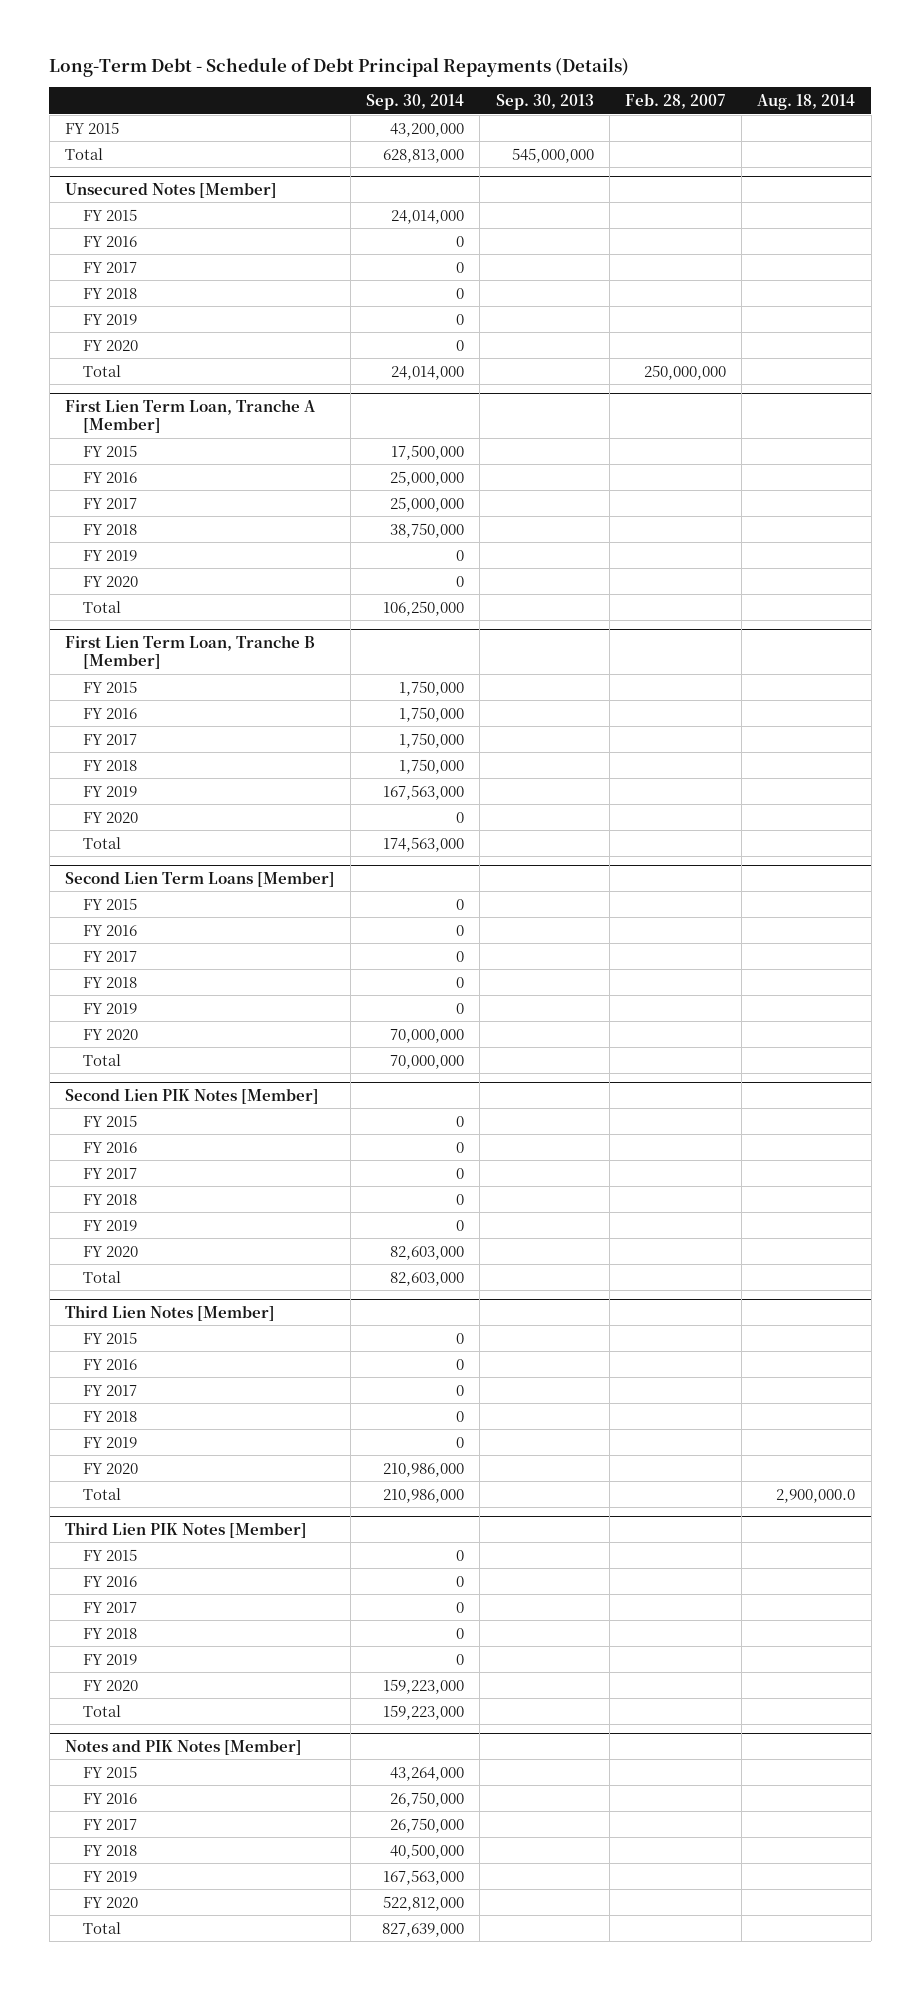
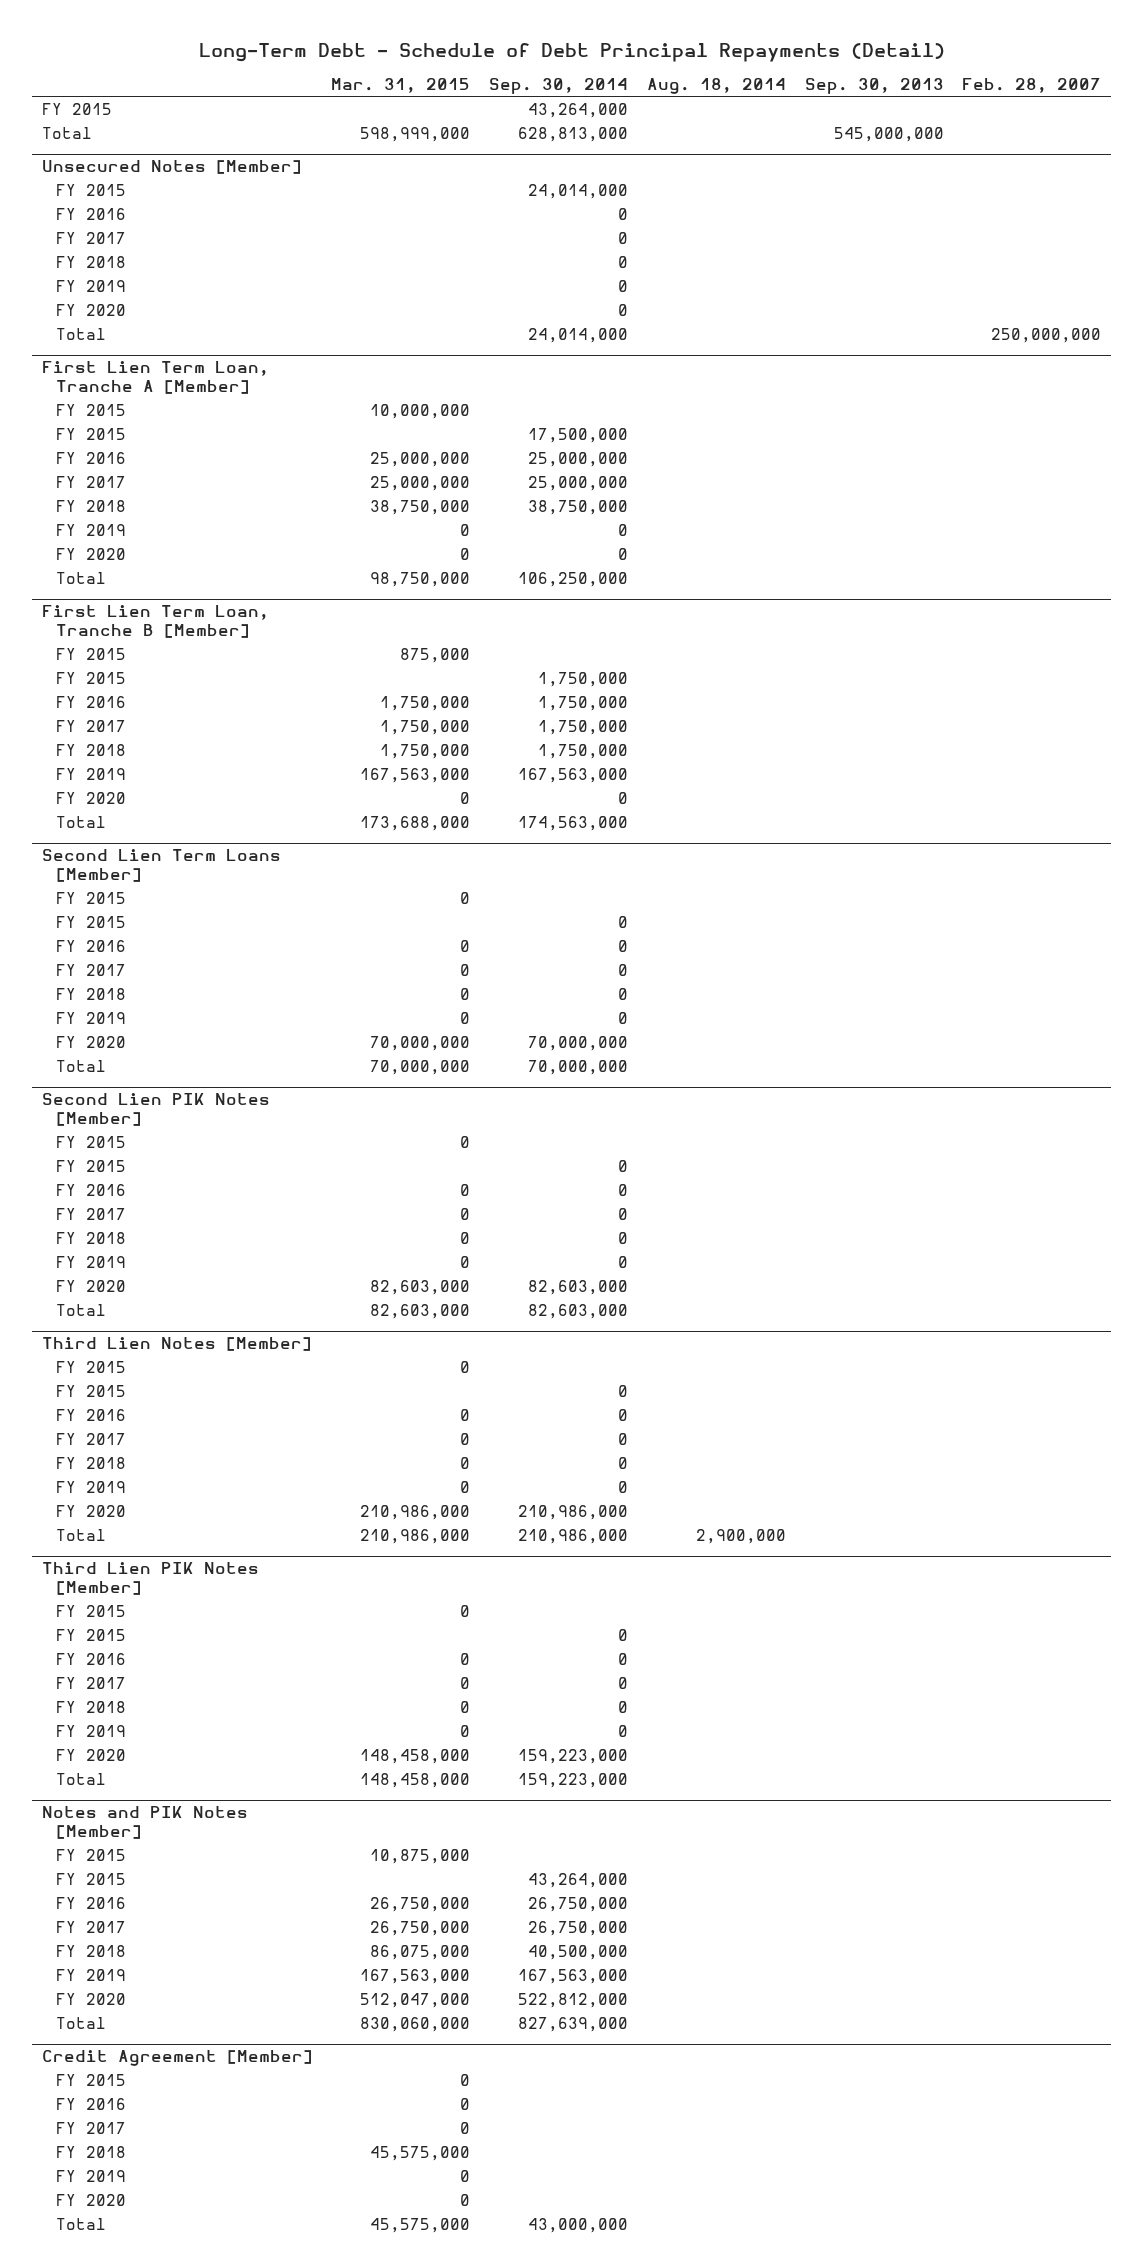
- Long-Term Debt - Schedule of Debt Principal Repayments (Details)
+ Long-Term Debt - Schedule of Debt Principal Repayments (Detail)
- | Sep. 30, 2014 | Sep. 30, 2013 | Feb. 28, 2007 | Aug. 18, 2014
+ | Mar. 31, 2015 | Sep. 30, 2014 | Aug. 18, 2014 | Sep. 30, 2013 | Feb. 28, 2007
- FY 2015 | 43,200,000 | | |
+ FY 2015 | | 43,264,000 | | |
@ First Lien Term Loan, Tranche A [Member]
+ FY 2015 | 10,000,000 | | | |
@ First Lien Term Loan, Tranche B [Member]
+ FY 2015 | 875,000 | | | |
@ Second Lien Term Loans [Member]
+ FY 2015 | 0 | | | |
@ Second Lien PIK Notes [Member]
+ FY 2015 | 0 | | | |
@ Third Lien Notes [Member]
+ FY 2015 | 0 | | | |
- Total | 210,986,000 | | | 2,900,000.0
+ Total | 210,986,000 | 210,986,000 | 2,900,000 | |
@ Third Lien PIK Notes [Member]
+ FY 2015 | 0 | | | |
@ Notes and PIK Notes [Member]
+ FY 2015 | 10,875,000 | | | |
+ Credit Agreement [Member]
+ FY 2015 | 0 | | | |
+ FY 2016 | 0 | | | |
+ FY 2017 | 0 | | | |
+ FY 2018 | 45,575,000 | | | |
+ FY 2019 | 0 | | | |
+ FY 2020 | 0 | | | |
+ Total | 45,575,000 | 43,000,000 | | |

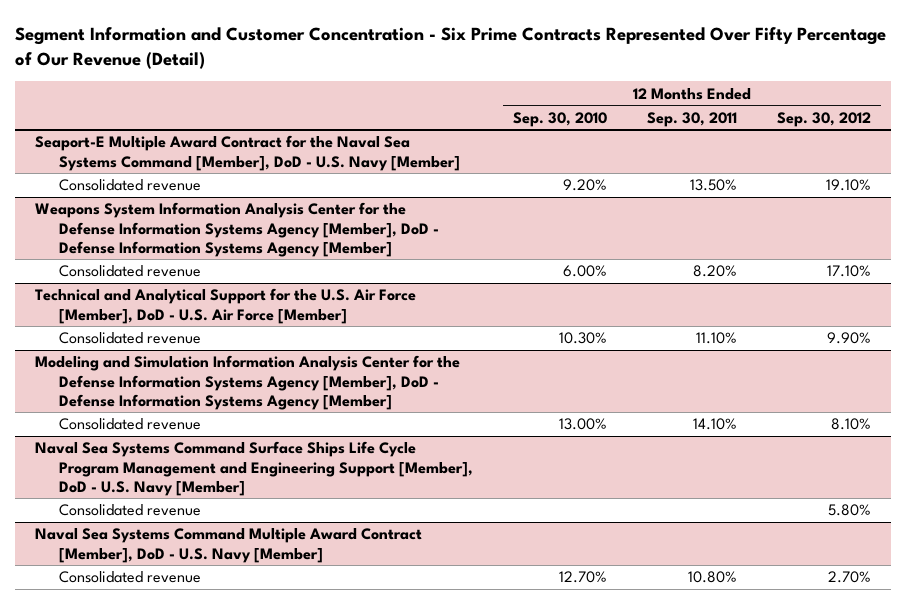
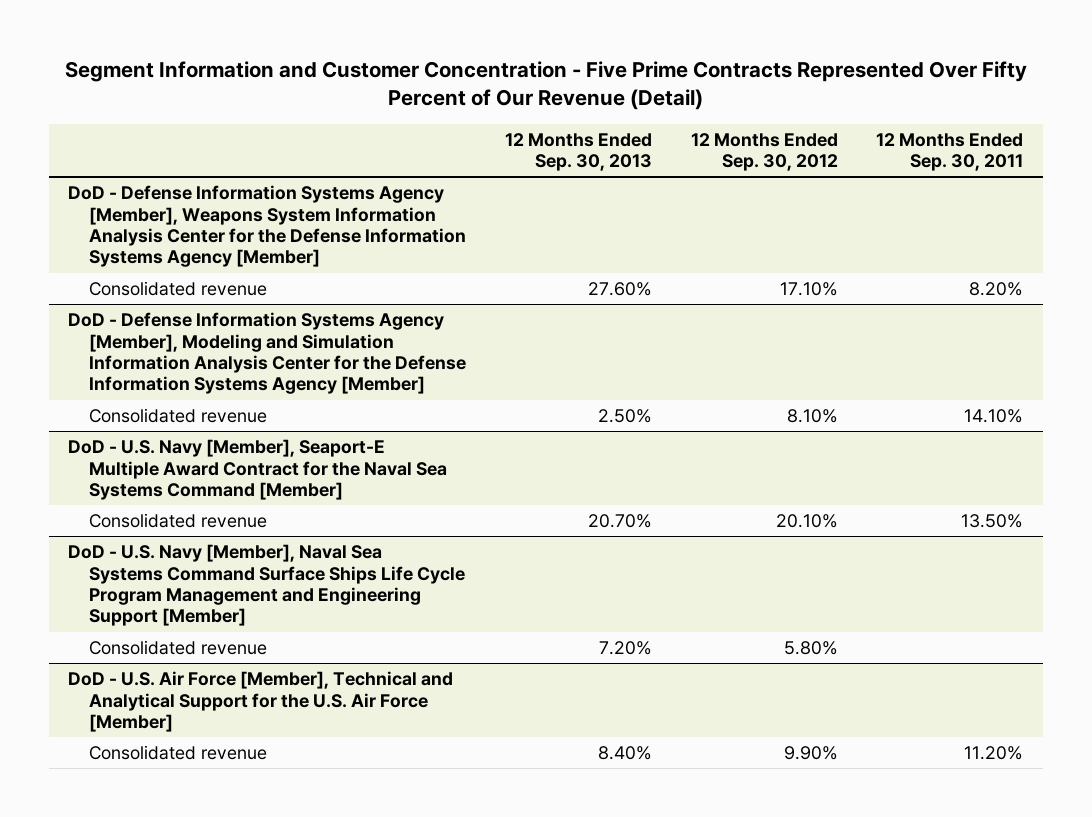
- Segment Information and Customer Concentration - Six Prime Contracts Represented Over Fifty Percentage of Our Revenue (Detail)
+ Segment Information and Customer Concentration - Five Prime Contracts Represented Over Fifty Percent of Our Revenue (Detail)
- | 12 Months Ended Sep. 30, 2010 | 12 Months Ended Sep. 30, 2011 | 12 Months Ended Sep. 30, 2012
+ | 12 Months Ended Sep. 30, 2013 | 12 Months Ended Sep. 30, 2012 | 12 Months Ended Sep. 30, 2011
- Seaport-E Multiple Award Contract for the Naval Sea Systems Command [Member], DoD - U.S. Navy [Member]
- Consolidated revenue | 9.20% | 13.50% | 19.10%
- Weapons System Information Analysis Center for the Defense Information Systems Agency [Member], DoD - Defense Information Systems Agency [Member]
+ DoD - Defense Information Systems Agency [Member], Weapons System Information Analysis Center for the Defense Information Systems Agency [Member]
- Technical and Analytical Support for the U.S. Air Force [Member], DoD - U.S. Air Force [Member]
- Consolidated revenue | 10.30% | 11.10% | 9.90%
- Modeling and Simulation Information Analysis Center for the Defense Information Systems Agency [Member], DoD - Defense Information Systems Agency [Member]
+ DoD - Defense Information Systems Agency [Member], Modeling and Simulation Information Analysis Center for the Defense Information Systems Agency [Member]
- Naval Sea Systems Command Surface Ships Life Cycle Program Management and Engineering Support [Member], DoD - U.S. Navy [Member]
+ DoD - U.S. Navy [Member], Seaport-E Multiple Award Contract for the Naval Sea Systems Command [Member]
+ Consolidated revenue | 20.70% | 20.10% | 13.50%
+ DoD - U.S. Navy [Member], Naval Sea Systems Command Surface Ships Life Cycle Program Management and Engineering Support [Member]
- Naval Sea Systems Command Multiple Award Contract [Member], DoD - U.S. Navy [Member]
- Consolidated revenue | 12.70% | 10.80% | 2.70%
+ DoD - U.S. Air Force [Member], Technical and Analytical Support for the U.S. Air Force [Member]
+ Consolidated revenue | 8.40% | 9.90% | 11.20%

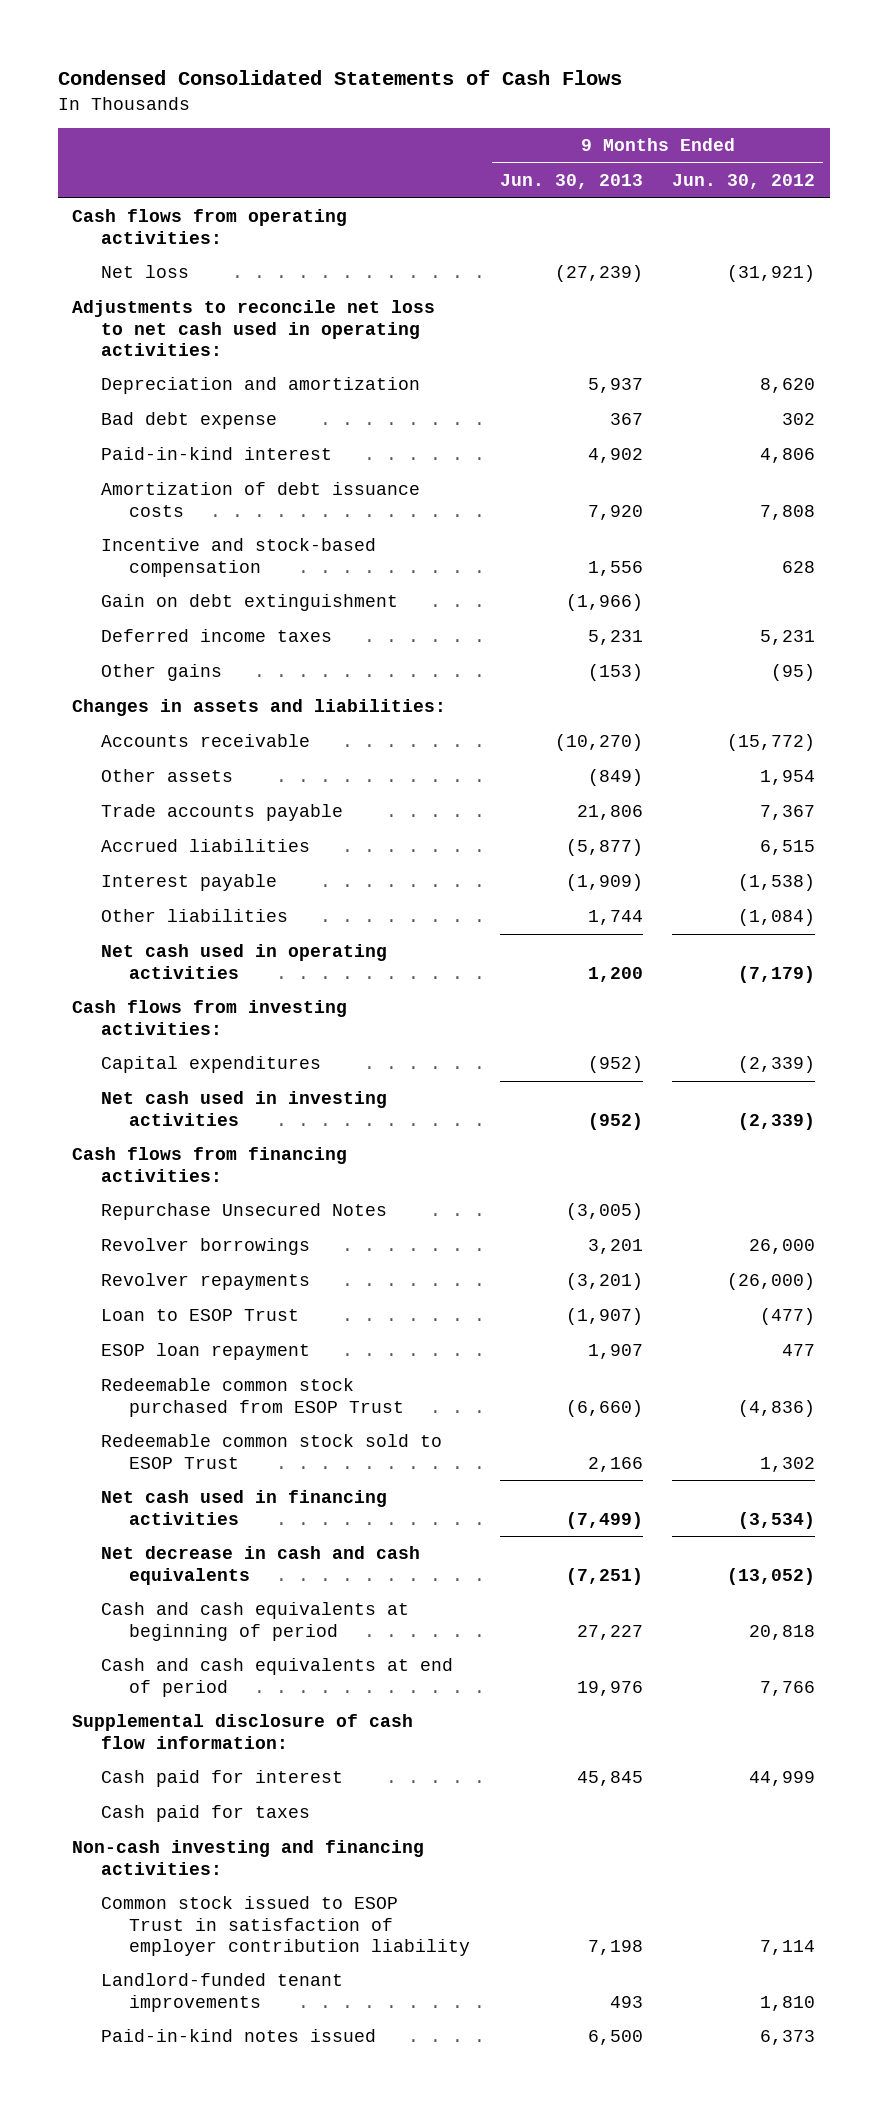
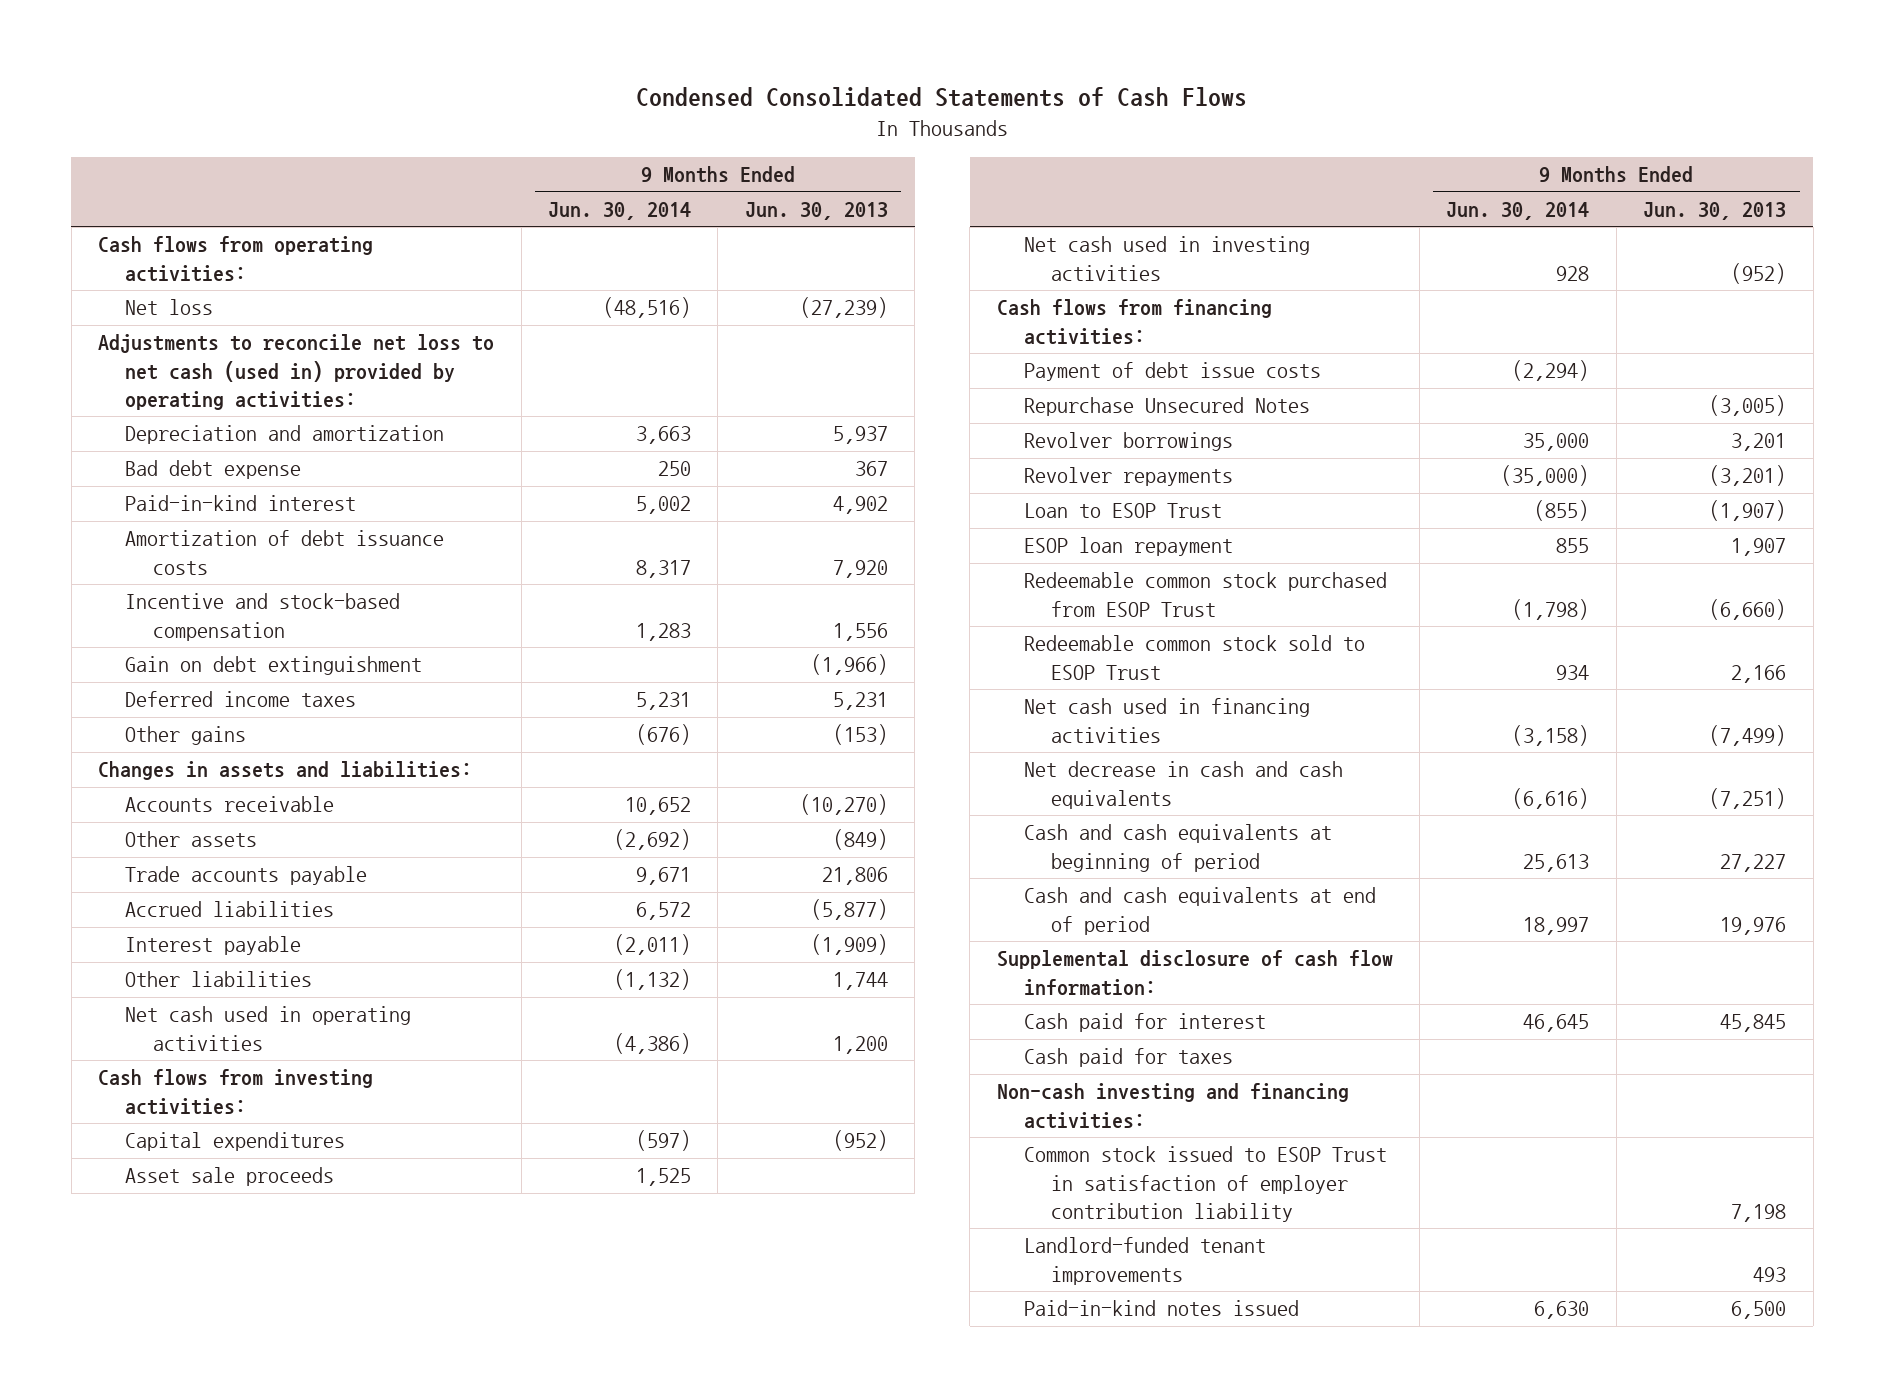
- | 9 Months Ended Jun. 30, 2013 | 9 Months Ended Jun. 30, 2012
+ | 9 Months Ended Jun. 30, 2014 | 9 Months Ended Jun. 30, 2013
- Adjustments to reconcile net loss to net cash used in operating activities:
+ Adjustments to reconcile net loss to net cash (used in) provided by operating activities:
+ Asset sale proceeds | 1,525 |
+ Payment of debt issue costs | (2,294) |

